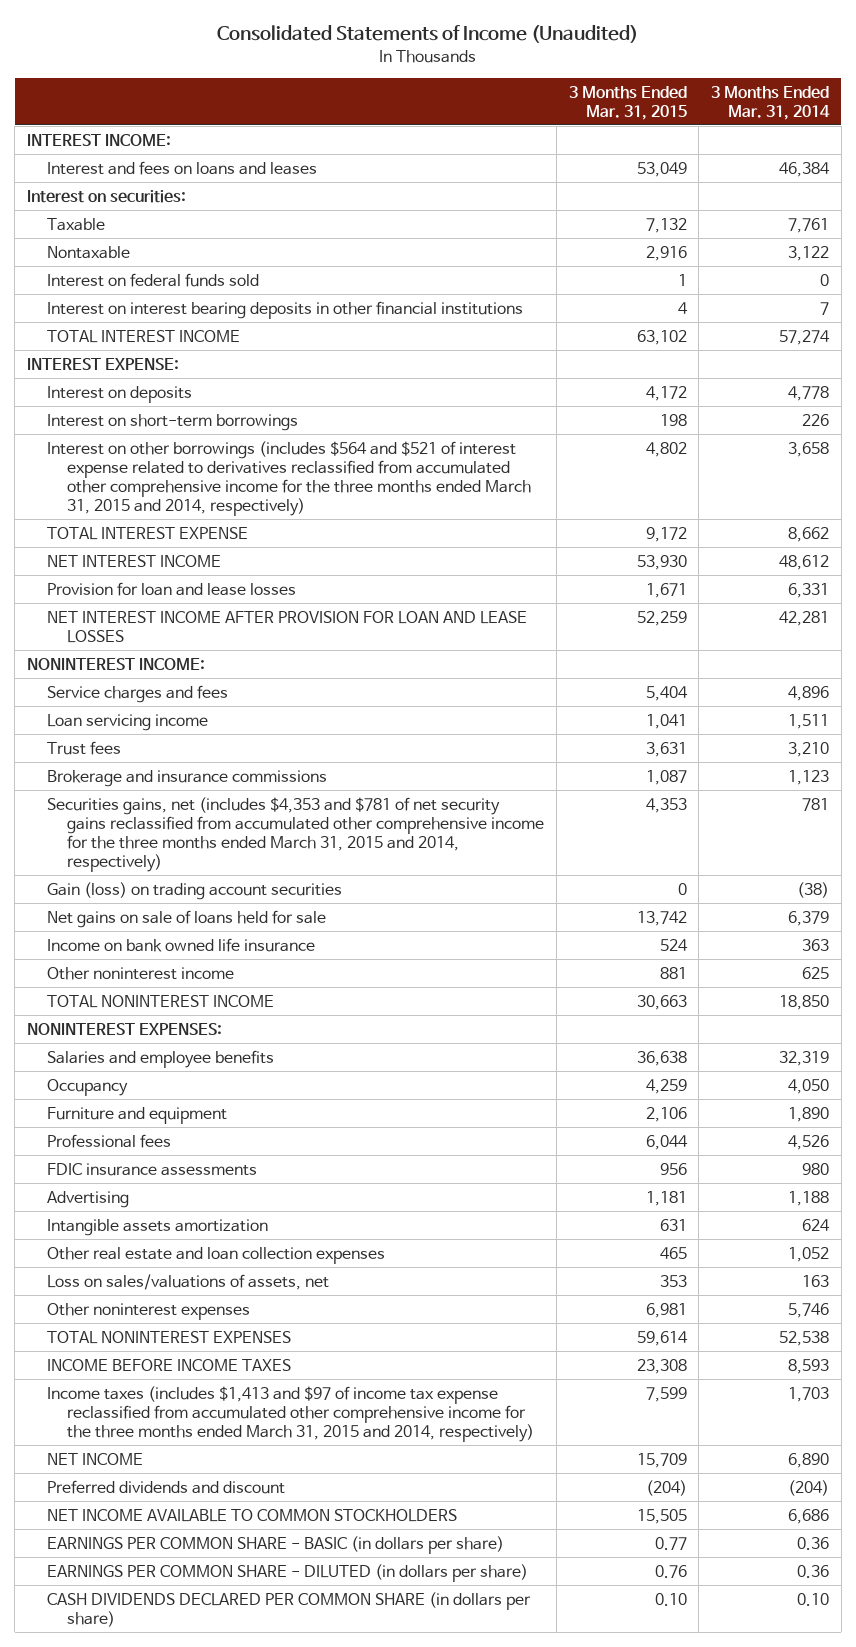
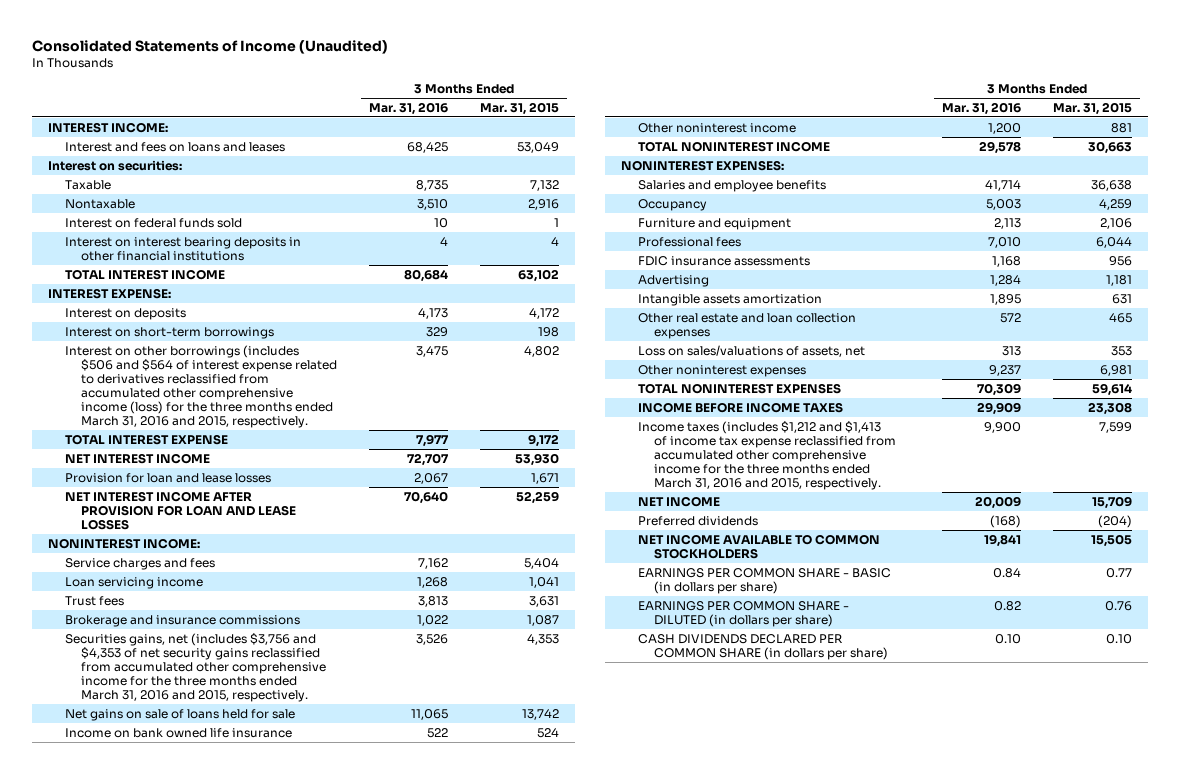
- | 3 Months Ended Mar. 31, 2015 | 3 Months Ended Mar. 31, 2014
+ | 3 Months Ended Mar. 31, 2016 | 3 Months Ended Mar. 31, 2015
- Interest on other borrowings (includes $564 and $521 of interest expense related to derivatives reclassified from accumulated other comprehensive income for the three months ended March 31, 2015 and 2014, respectively) | 4,802 | 3,658
+ Interest on other borrowings (includes $506 and $564 of interest expense related to derivatives reclassified from accumulated other comprehensive income (loss) for the three months ended March 31, 2016 and 2015, respectively. | 3,475 | 4,802
- Securities gains, net (includes $4,353 and $781 of net security gains reclassified from accumulated other comprehensive income for the three months ended March 31, 2015 and 2014, respectively) | 4,353 | 781
- Gain (loss) on trading account securities | 0 | (38)
+ Securities gains, net (includes $3,756 and $4,353 of net security gains reclassified from accumulated other comprehensive income for the three months ended March 31, 2016 and 2015, respectively. | 3,526 | 4,353
- Income taxes (includes $1,413 and $97 of income tax expense reclassified from accumulated other comprehensive income for the three months ended March 31, 2015 and 2014, respectively) | 7,599 | 1,703
+ Income taxes (includes $1,212 and $1,413 of income tax expense reclassified from accumulated other comprehensive income for the three months ended March 31, 2016 and 2015, respectively. | 9,900 | 7,599
- Preferred dividends and discount | (204) | (204)
+ Preferred dividends | (168) | (204)

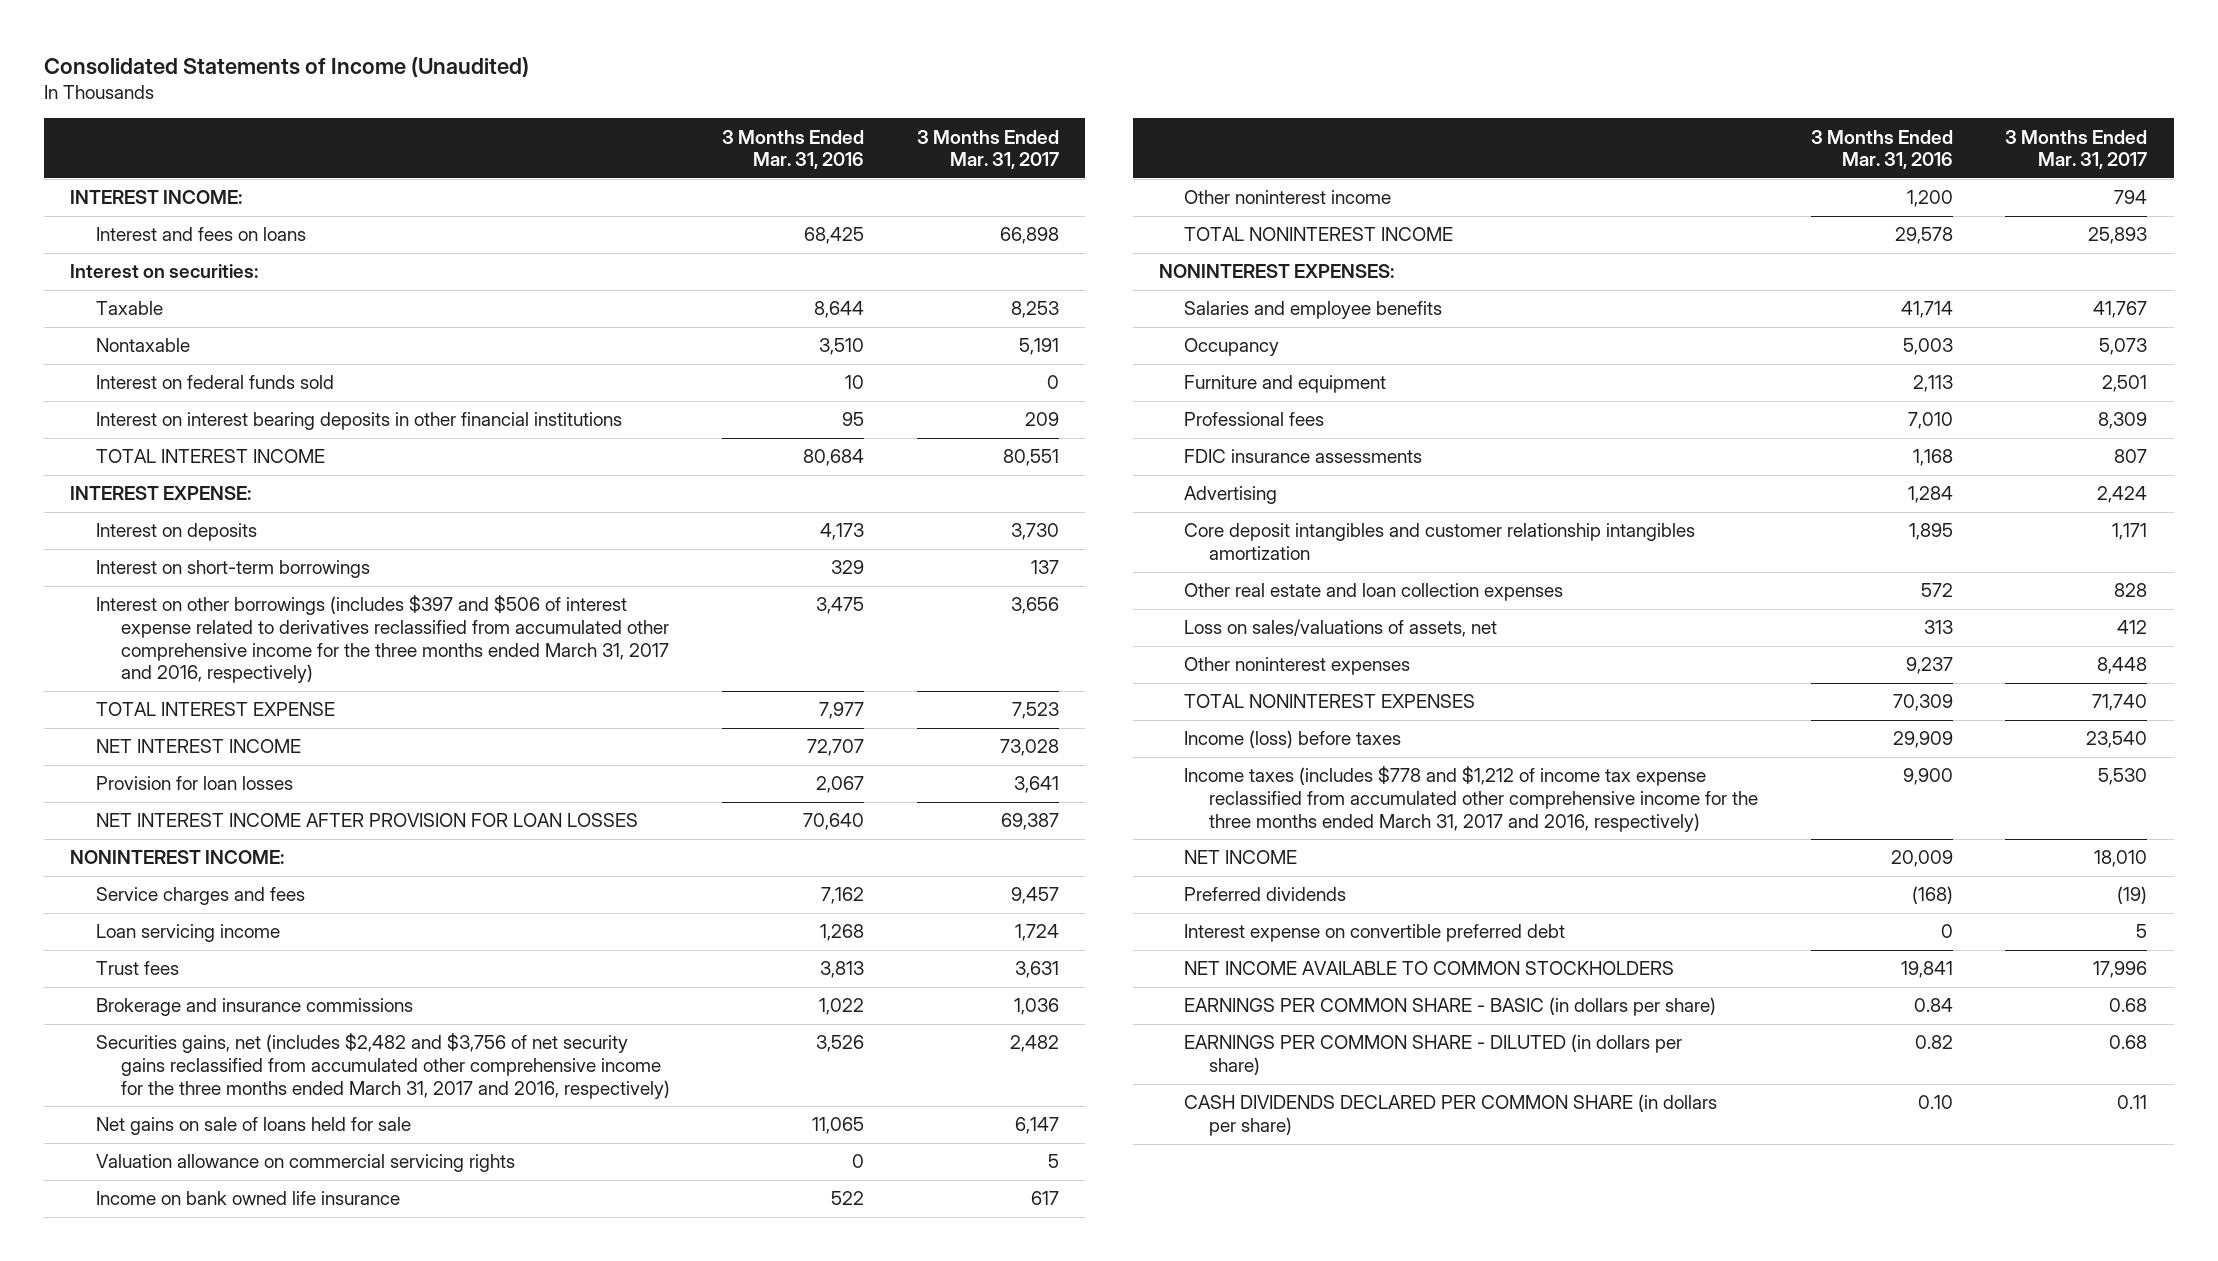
- | 3 Months Ended Mar. 31, 2016 | 3 Months Ended Mar. 31, 2015
+ | 3 Months Ended Mar. 31, 2016 | 3 Months Ended Mar. 31, 2017
- Interest and fees on loans and leases | 68,425 | 53,049
+ Interest and fees on loans | 68,425 | 66,898
- Taxable | 8,735 | 7,132
+ Taxable | 8,644 | 8,253
- Interest on interest bearing deposits in other financial institutions | 4 | 4
+ Interest on interest bearing deposits in other financial institutions | 95 | 209
- Interest on other borrowings (includes $506 and $564 of interest expense related to derivatives reclassified from accumulated other comprehensive income (loss) for the three months ended March 31, 2016 and 2015, respectively. | 3,475 | 4,802
+ Interest on other borrowings (includes $397 and $506 of interest expense related to derivatives reclassified from accumulated other comprehensive income for the three months ended March 31, 2017 and 2016, respectively) | 3,475 | 3,656
- Provision for loan and lease losses | 2,067 | 1,671
- NET INTEREST INCOME AFTER PROVISION FOR LOAN AND LEASE LOSSES | 70,640 | 52,259
+ Provision for loan losses | 2,067 | 3,641
+ NET INTEREST INCOME AFTER PROVISION FOR LOAN LOSSES | 70,640 | 69,387
- Securities gains, net (includes $3,756 and $4,353 of net security gains reclassified from accumulated other comprehensive income for the three months ended March 31, 2016 and 2015, respectively. | 3,526 | 4,353
+ Securities gains, net (includes $2,482 and $3,756 of net security gains reclassified from accumulated other comprehensive income for the three months ended March 31, 2017 and 2016, respectively) | 3,526 | 2,482
+ Valuation allowance on commercial servicing rights | 0 | 5
- Intangible assets amortization | 1,895 | 631
+ Core deposit intangibles and customer relationship intangibles amortization | 1,895 | 1,171
- INCOME BEFORE INCOME TAXES | 29,909 | 23,308
- Income taxes (includes $1,212 and $1,413 of income tax expense reclassified from accumulated other comprehensive income for the three months ended March 31, 2016 and 2015, respectively. | 9,900 | 7,599
+ Income (loss) before taxes | 29,909 | 23,540
+ Income taxes (includes $778 and $1,212 of income tax expense reclassified from accumulated other comprehensive income for the three months ended March 31, 2017 and 2016, respectively) | 9,900 | 5,530
+ Interest expense on convertible preferred debt | 0 | 5

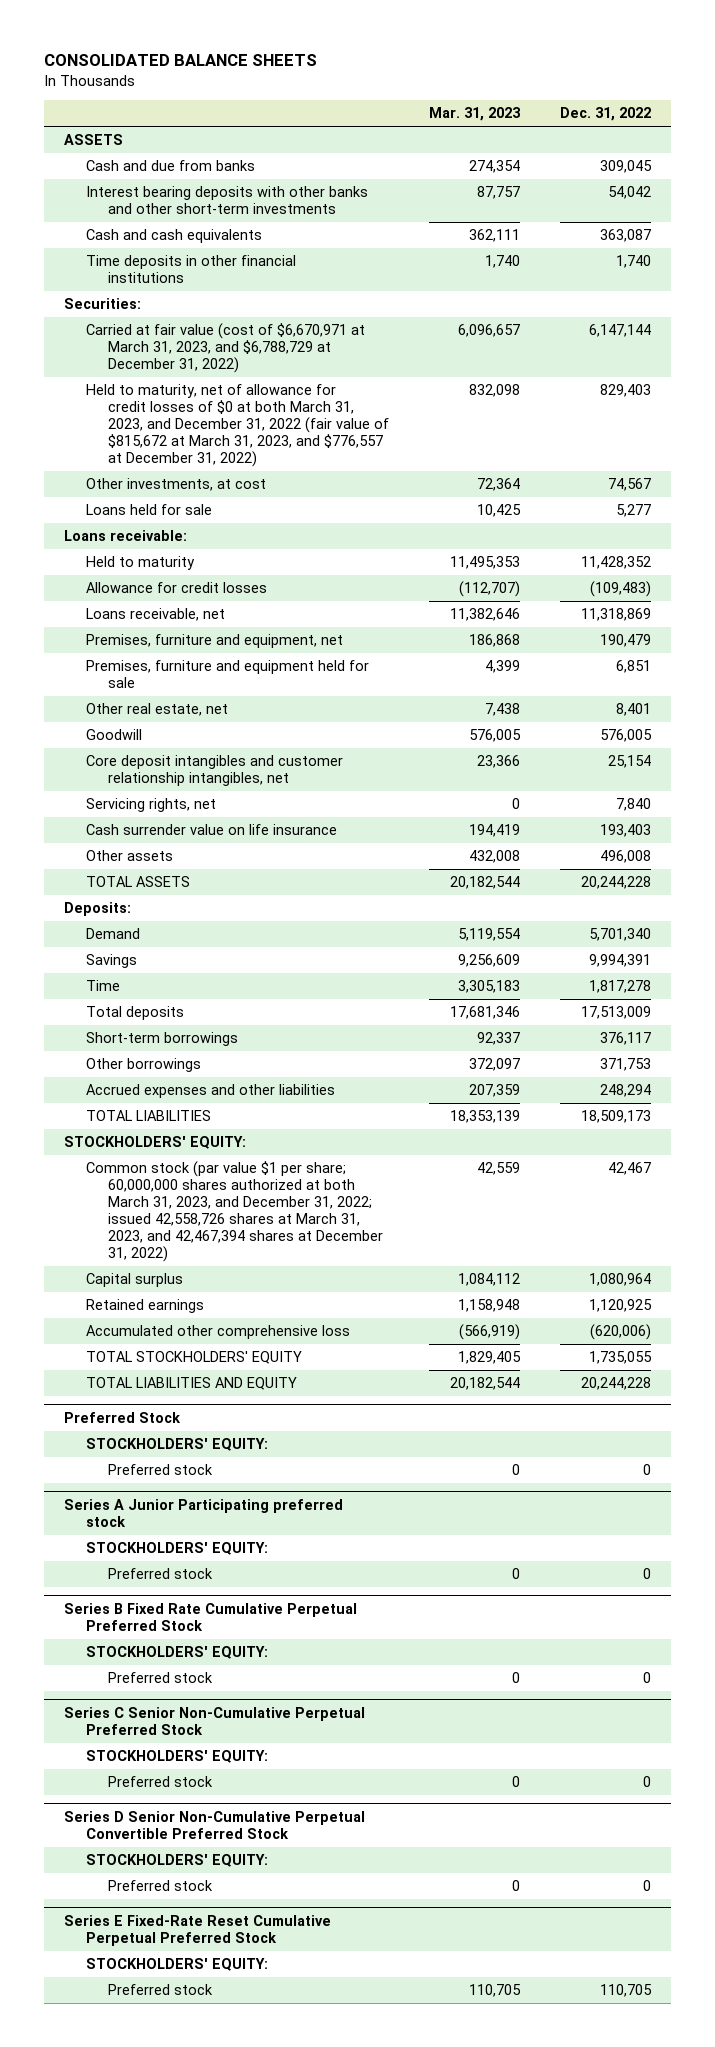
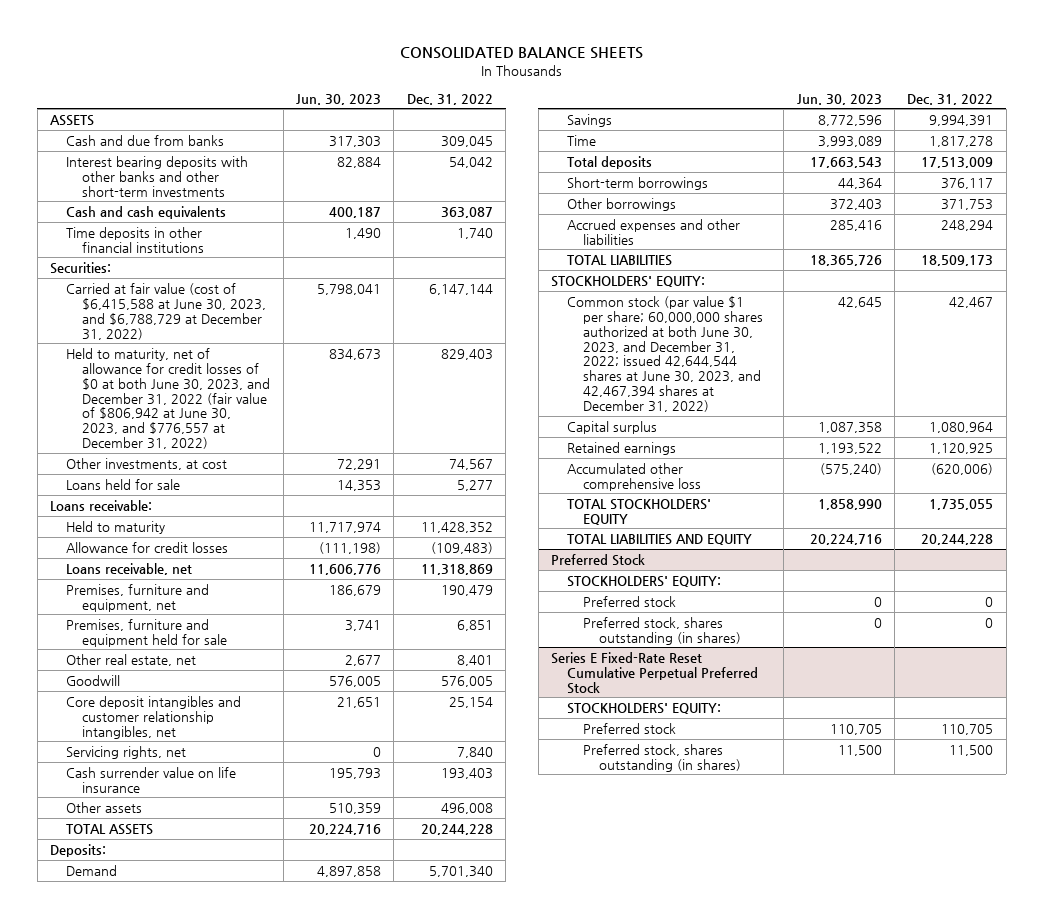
- | Mar. 31, 2023 | Dec. 31, 2022
+ | Jun. 30, 2023 | Dec. 31, 2022
- Carried at fair value (cost of $6,670,971 at March 31, 2023, and $6,788,729 at December 31, 2022) | 6,096,657 | 6,147,144
- Held to maturity, net of allowance for credit losses of $0 at both March 31, 2023, and December 31, 2022 (fair value of $815,672 at March 31, 2023, and $776,557 at December 31, 2022) | 832,098 | 829,403
+ Carried at fair value (cost of $6,415,588 at June 30, 2023, and $6,788,729 at December 31, 2022) | 5,798,041 | 6,147,144
+ Held to maturity, net of allowance for credit losses of $0 at both June 30, 2023, and December 31, 2022 (fair value of $806,942 at June 30, 2023, and $776,557 at December 31, 2022) | 834,673 | 829,403
- Common stock (par value $1 per share; 60,000,000 shares authorized at both March 31, 2023, and December 31, 2022; issued 42,558,726 shares at March 31, 2023, and 42,467,394 shares at December 31, 2022) | 42,559 | 42,467
+ Common stock (par value $1 per share; 60,000,000 shares authorized at both June 30, 2023, and December 31, 2022; issued 42,644,544 shares at June 30, 2023, and 42,467,394 shares at December 31, 2022) | 42,645 | 42,467
- Series A Junior Participating preferred stock
- STOCKHOLDERS' EQUITY:
- Preferred stock | 0 | 0
- Series B Fixed Rate Cumulative Perpetual Preferred Stock
- STOCKHOLDERS' EQUITY:
- Preferred stock | 0 | 0
- Series C Senior Non-Cumulative Perpetual Preferred Stock
- STOCKHOLDERS' EQUITY:
- Preferred stock | 0 | 0
- Series D Senior Non-Cumulative Perpetual Convertible Preferred Stock
- STOCKHOLDERS' EQUITY:
- Preferred stock | 0 | 0
@ Preferred Stock
+ Preferred stock, shares outstanding (in shares) | 0 | 0
@ Series E Fixed-Rate Reset Cumulative Perpetual Preferred Stock
+ Preferred stock, shares outstanding (in shares) | 11,500 | 11,500

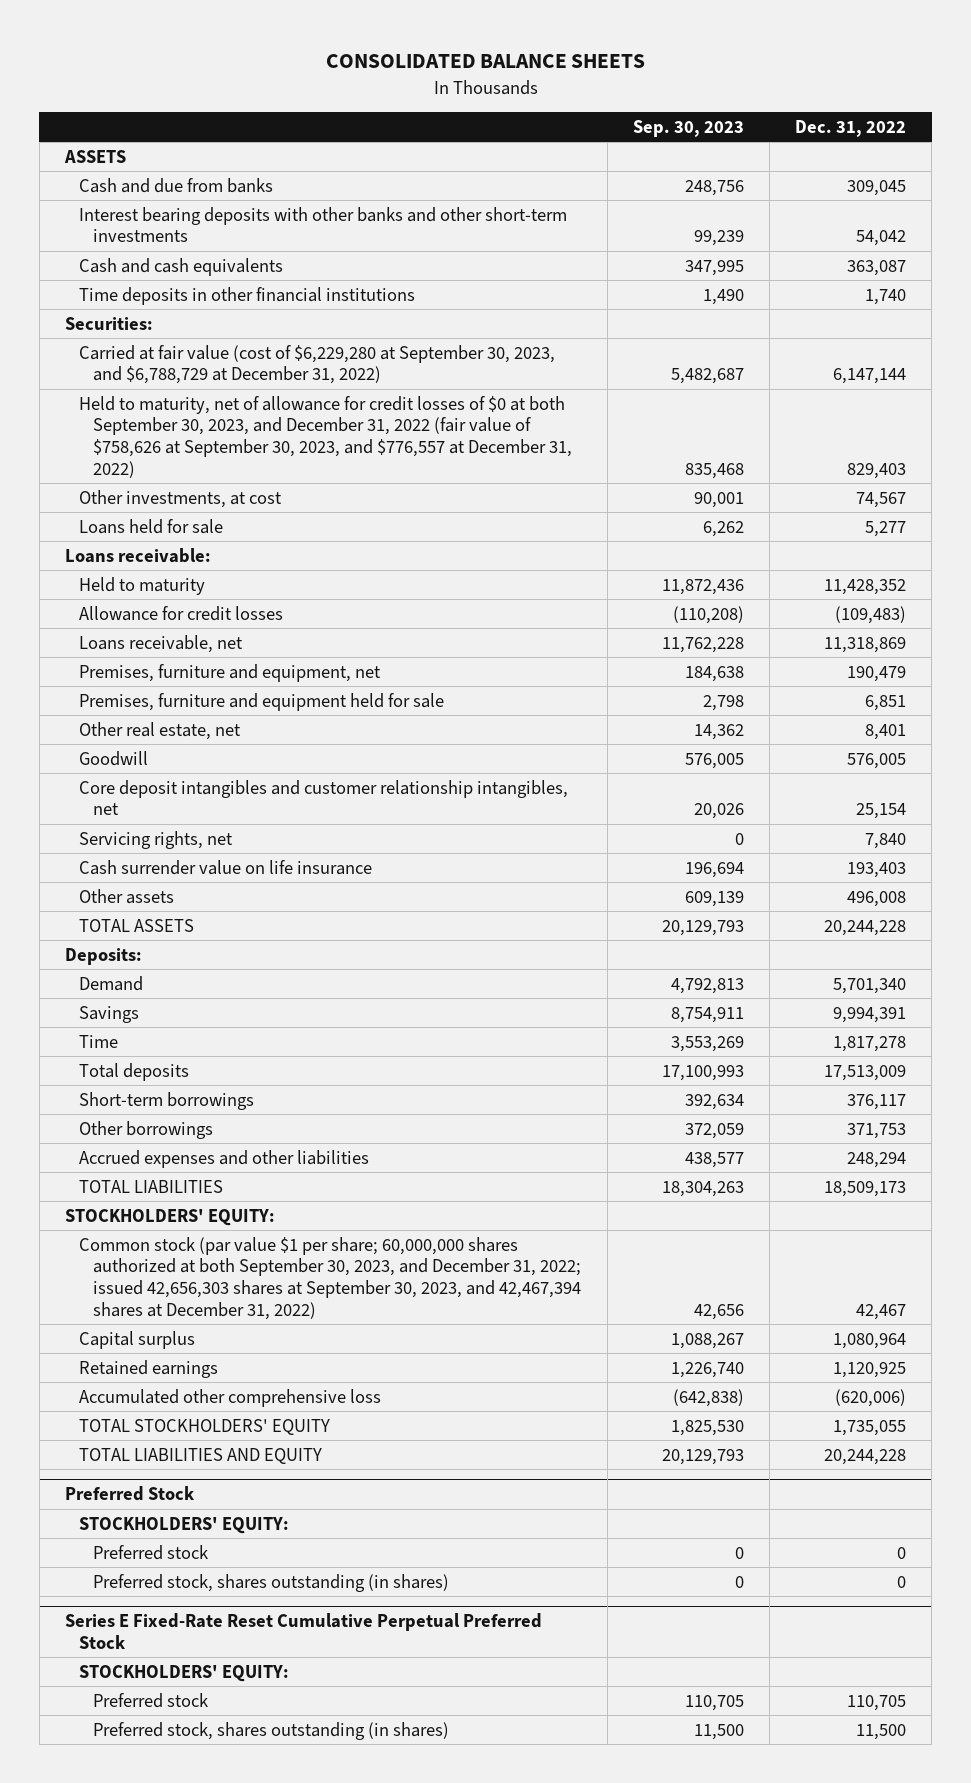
- | Jun. 30, 2023 | Dec. 31, 2022
+ | Sep. 30, 2023 | Dec. 31, 2022
- Carried at fair value (cost of $6,415,588 at June 30, 2023, and $6,788,729 at December 31, 2022) | 5,798,041 | 6,147,144
- Held to maturity, net of allowance for credit losses of $0 at both June 30, 2023, and December 31, 2022 (fair value of $806,942 at June 30, 2023, and $776,557 at December 31, 2022) | 834,673 | 829,403
+ Carried at fair value (cost of $6,229,280 at September 30, 2023, and $6,788,729 at December 31, 2022) | 5,482,687 | 6,147,144
+ Held to maturity, net of allowance for credit losses of $0 at both September 30, 2023, and December 31, 2022 (fair value of $758,626 at September 30, 2023, and $776,557 at December 31, 2022) | 835,468 | 829,403
- Common stock (par value $1 per share; 60,000,000 shares authorized at both June 30, 2023, and December 31, 2022; issued 42,644,544 shares at June 30, 2023, and 42,467,394 shares at December 31, 2022) | 42,645 | 42,467
+ Common stock (par value $1 per share; 60,000,000 shares authorized at both September 30, 2023, and December 31, 2022; issued 42,656,303 shares at September 30, 2023, and 42,467,394 shares at December 31, 2022) | 42,656 | 42,467

